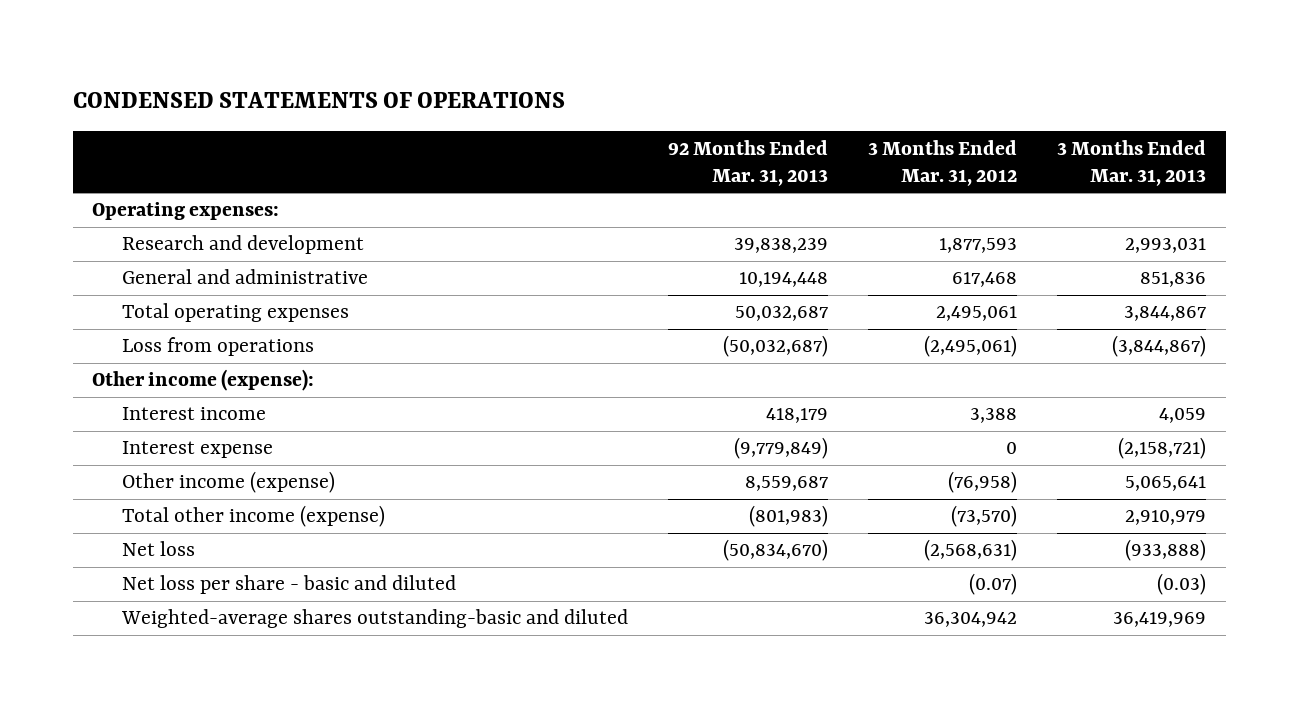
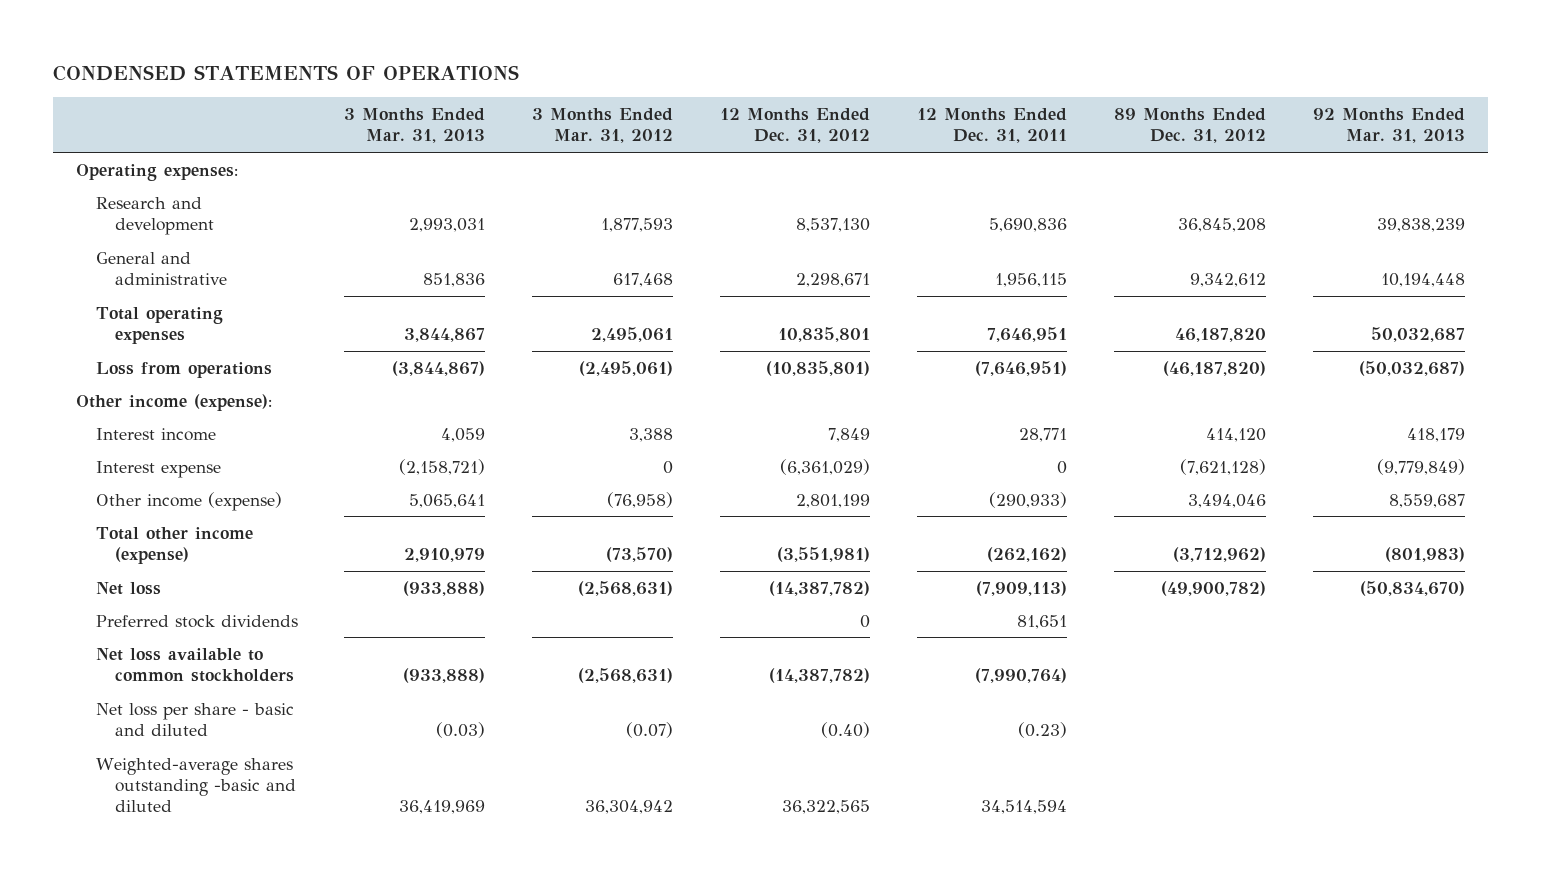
- | 92 Months Ended Mar. 31, 2013 | 3 Months Ended Mar. 31, 2012 | 3 Months Ended Mar. 31, 2013
+ | 3 Months Ended Mar. 31, 2013 | 3 Months Ended Mar. 31, 2012 | 12 Months Ended Dec. 31, 2012 | 12 Months Ended Dec. 31, 2011 | 89 Months Ended Dec. 31, 2012 | 92 Months Ended Mar. 31, 2013
+ Preferred stock dividends | | | 0 | 81,651 | |
+ Net loss available to common stockholders | (933,888) | (2,568,631) | (14,387,782) | (7,990,764) | |
- Weighted-average shares outstanding-basic and diluted | | 36,304,942 | 36,419,969
+ Weighted-average shares outstanding -basic and diluted | 36,419,969 | 36,304,942 | 36,322,565 | 34,514,594 | |

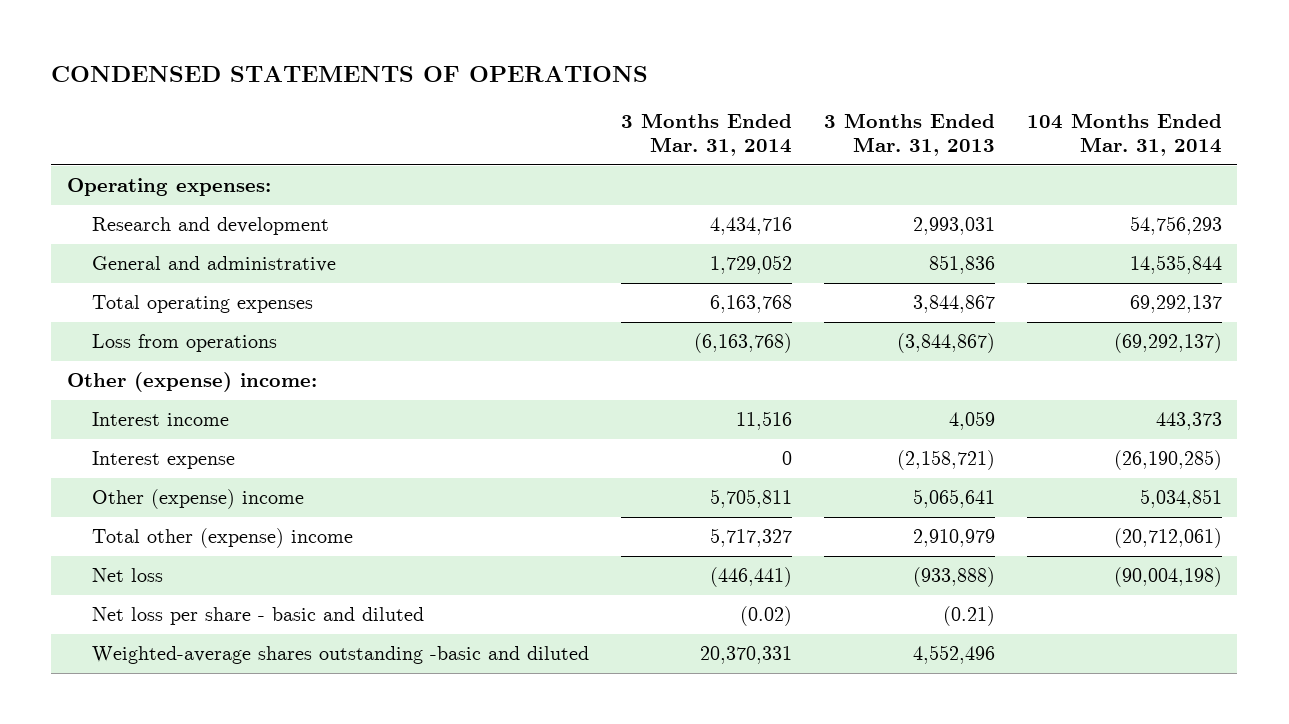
- | 3 Months Ended Mar. 31, 2013 | 3 Months Ended Mar. 31, 2012 | 12 Months Ended Dec. 31, 2012 | 12 Months Ended Dec. 31, 2011 | 89 Months Ended Dec. 31, 2012 | 92 Months Ended Mar. 31, 2013
+ | 3 Months Ended Mar. 31, 2014 | 3 Months Ended Mar. 31, 2013 | 104 Months Ended Mar. 31, 2014
- Other income (expense):
+ Other (expense) income:
- Other income (expense) | 5,065,641 | (76,958) | 2,801,199 | (290,933) | 3,494,046 | 8,559,687
- Total other income (expense) | 2,910,979 | (73,570) | (3,551,981) | (262,162) | (3,712,962) | (801,983)
+ Other (expense) income | 5,705,811 | 5,065,641 | 5,034,851
+ Total other (expense) income | 5,717,327 | 2,910,979 | (20,712,061)
- Preferred stock dividends | | | 0 | 81,651 | |
- Net loss available to common stockholders | (933,888) | (2,568,631) | (14,387,782) | (7,990,764) | |
- Net loss per share - basic and diluted | (0.03) | (0.07) | (0.40) | (0.23) | |
- Weighted-average shares outstanding -basic and diluted | 36,419,969 | 36,304,942 | 36,322,565 | 34,514,594 | |
+ Net loss per share - basic and diluted | (0.02) | (0.21) |
+ Weighted-average shares outstanding -basic and diluted | 20,370,331 | 4,552,496 |

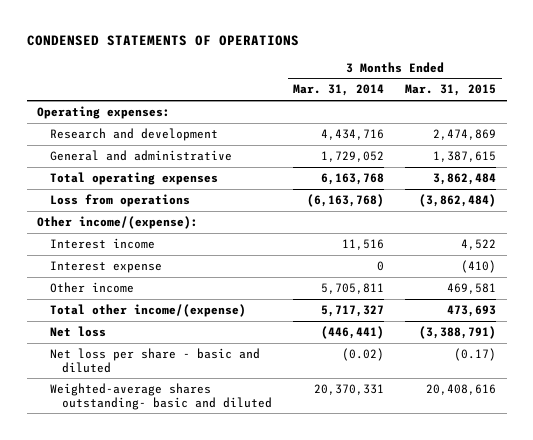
- | 3 Months Ended Mar. 31, 2014 | 3 Months Ended Mar. 31, 2013 | 104 Months Ended Mar. 31, 2014
+ | 3 Months Ended Mar. 31, 2014 | 3 Months Ended Mar. 31, 2015
- Other (expense) income:
+ Other income/(expense):
- Other (expense) income | 5,705,811 | 5,065,641 | 5,034,851
- Total other (expense) income | 5,717,327 | 2,910,979 | (20,712,061)
+ Other income | 5,705,811 | 469,581
+ Total other income/(expense) | 5,717,327 | 473,693
- Weighted-average shares outstanding -basic and diluted | 20,370,331 | 4,552,496 |
+ Weighted-average shares outstanding- basic and diluted | 20,370,331 | 20,408,616

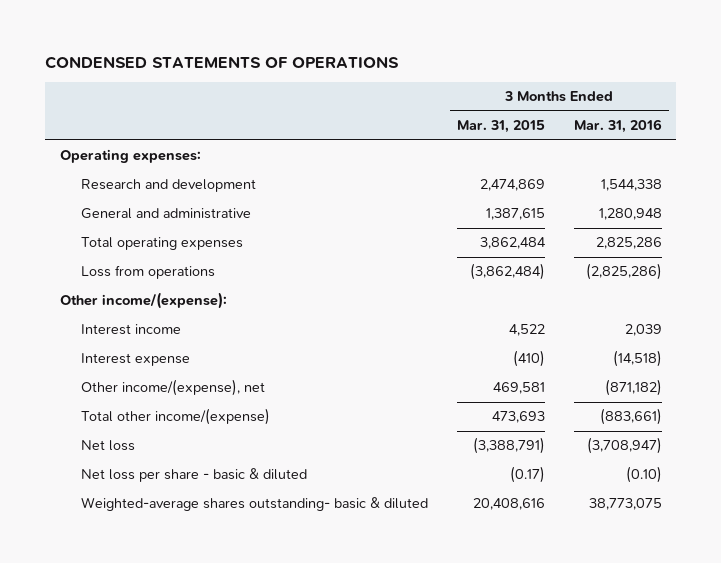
- | 3 Months Ended Mar. 31, 2014 | 3 Months Ended Mar. 31, 2015
+ | 3 Months Ended Mar. 31, 2015 | 3 Months Ended Mar. 31, 2016
- Other income | 5,705,811 | 469,581
+ Other income/(expense), net | 469,581 | (871,182)
- Net loss per share - basic and diluted | (0.02) | (0.17)
- Weighted-average shares outstanding- basic and diluted | 20,370,331 | 20,408,616
+ Net loss per share - basic & diluted | (0.17) | (0.10)
+ Weighted-average shares outstanding- basic & diluted | 20,408,616 | 38,773,075

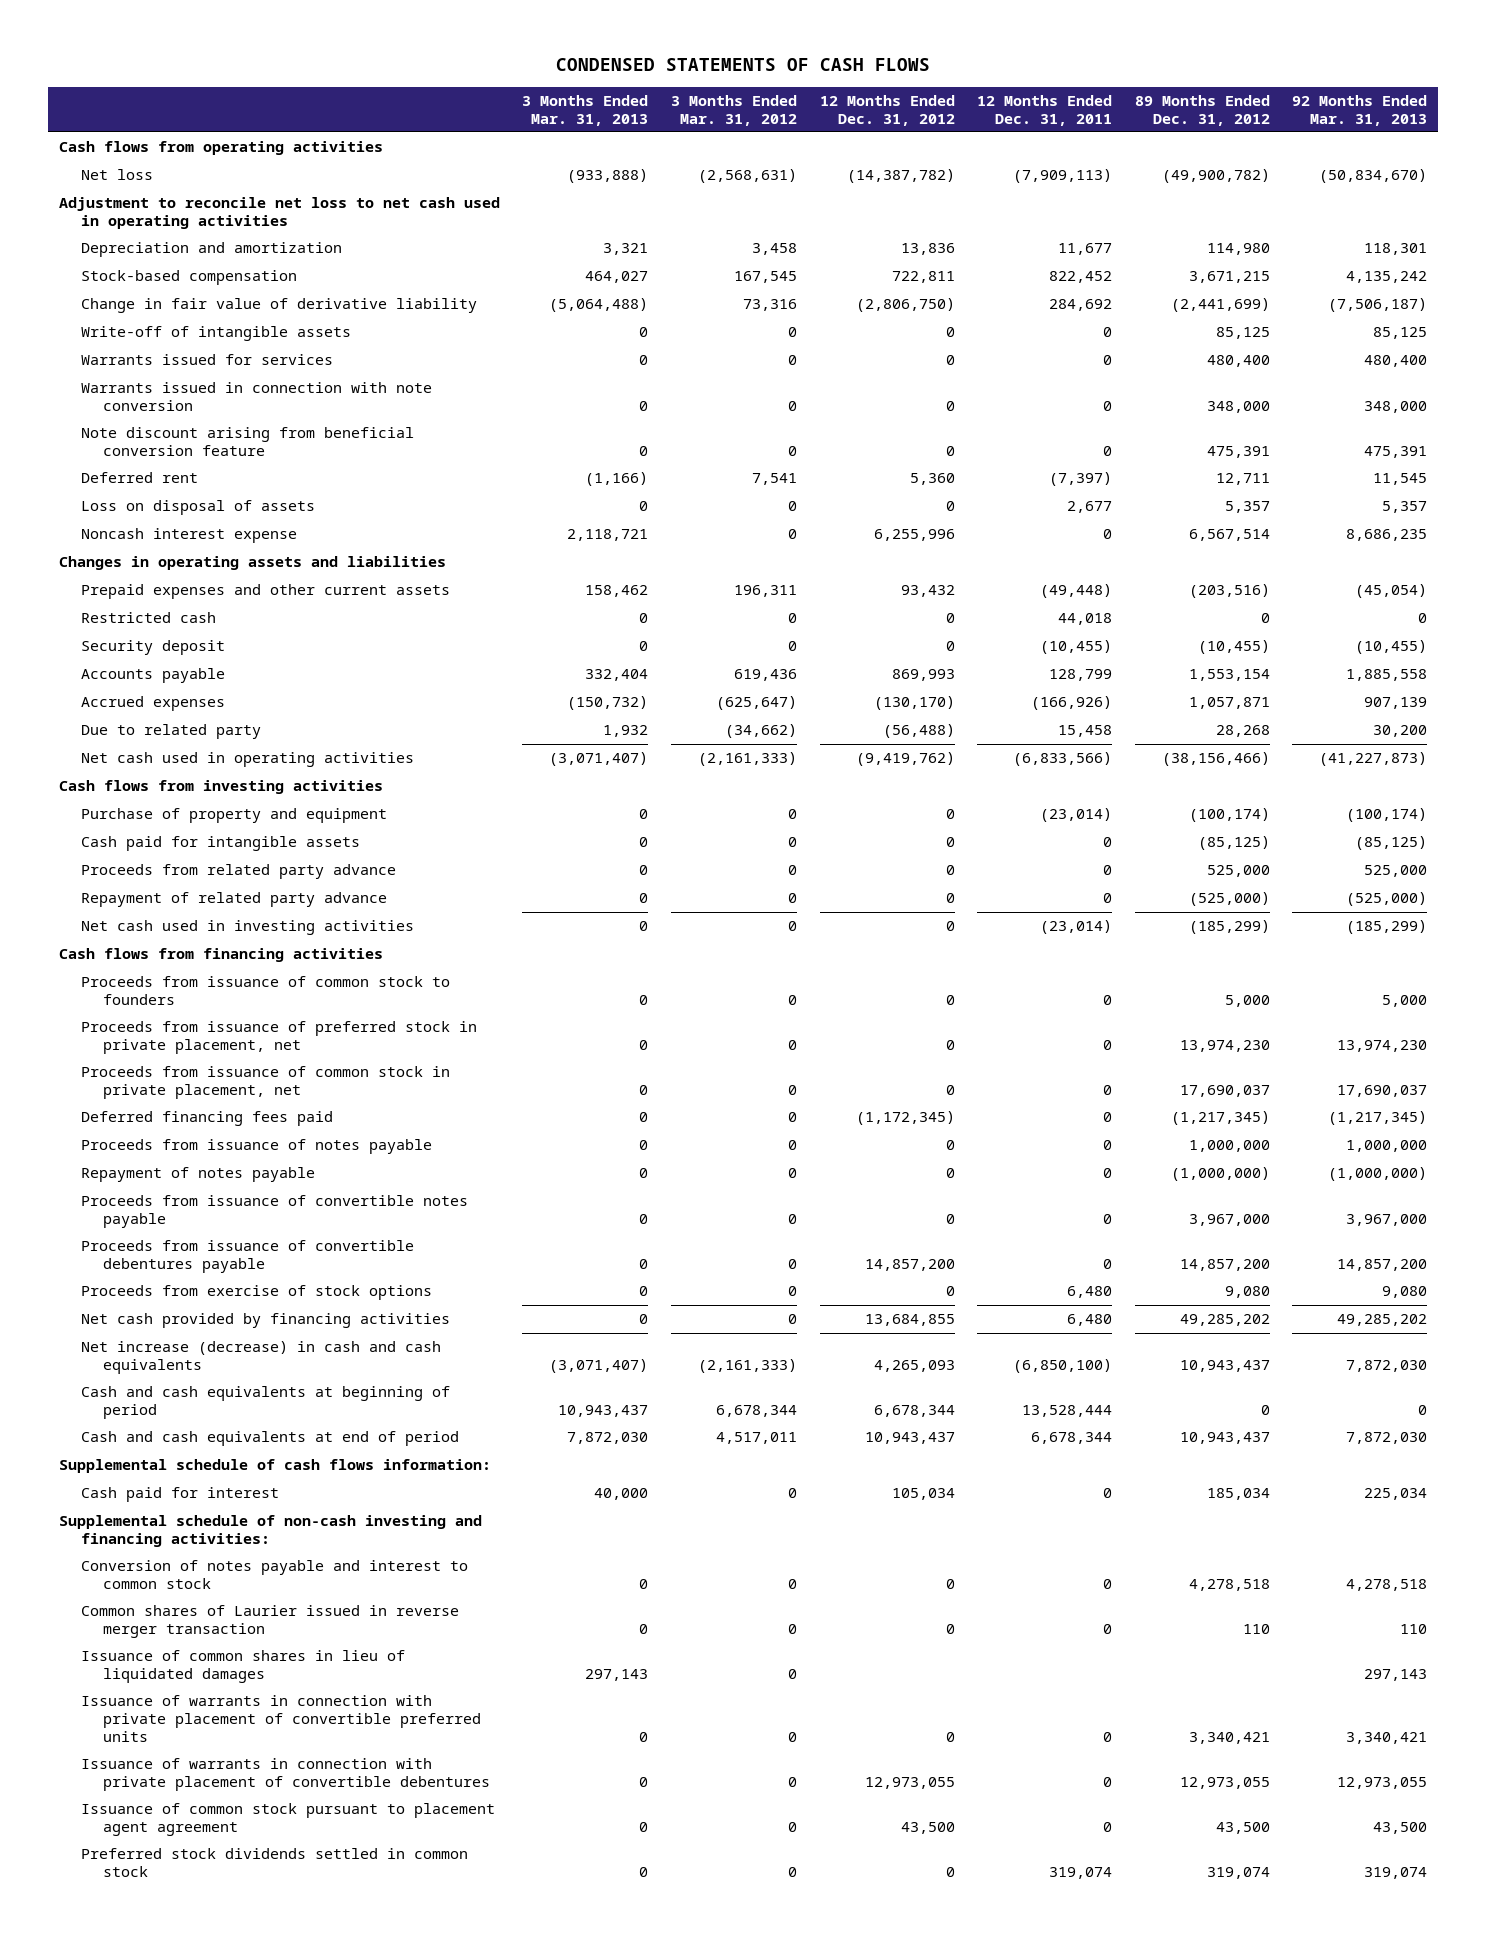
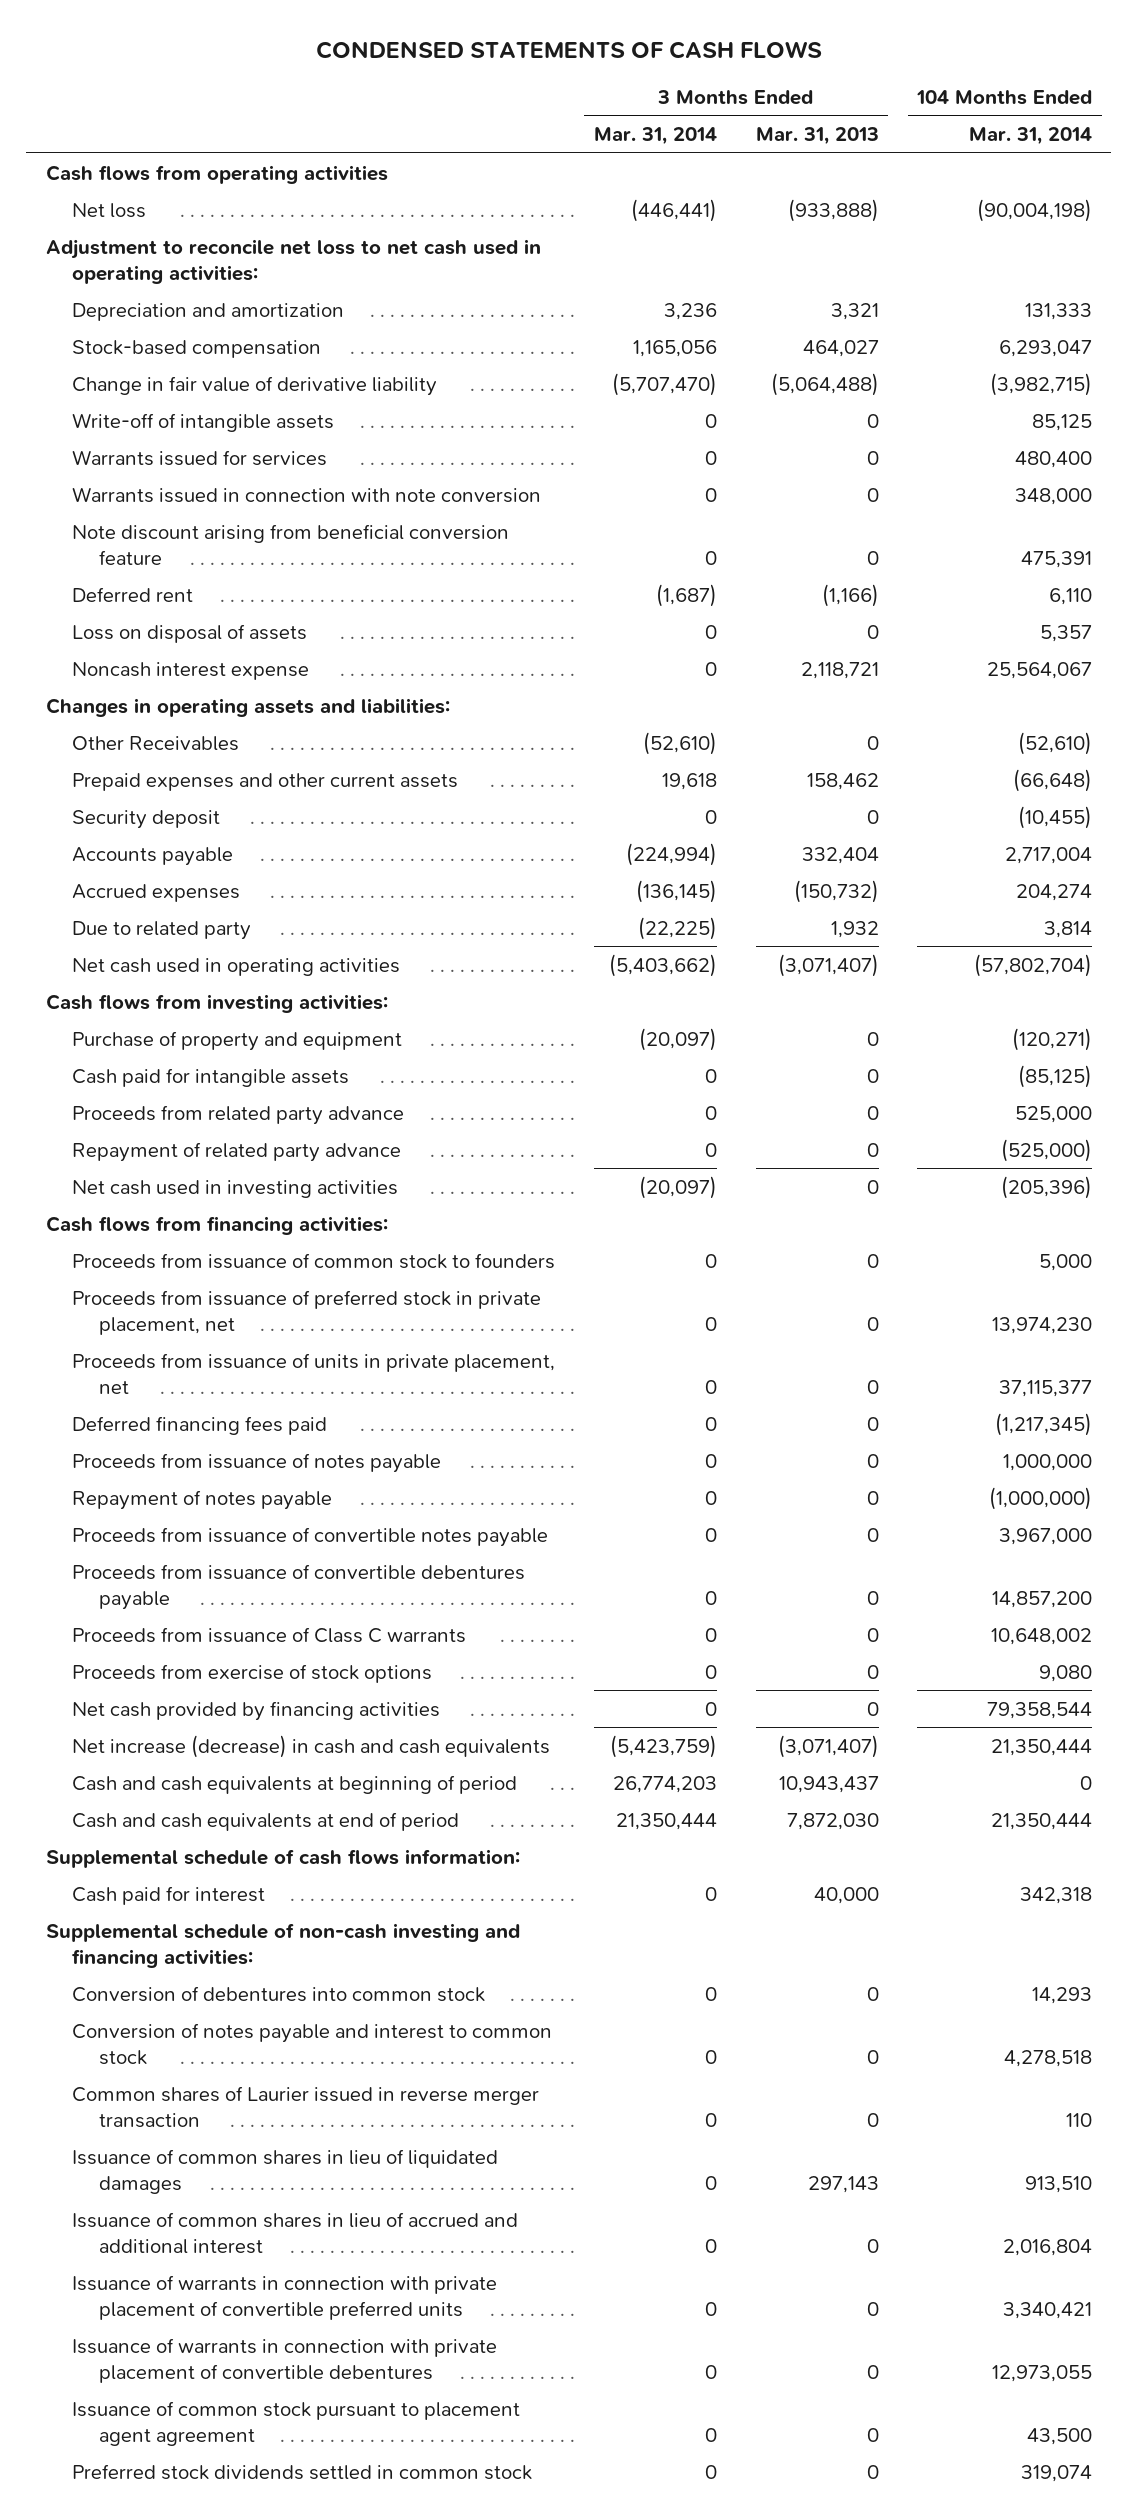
- | 3 Months Ended Mar. 31, 2013 | 3 Months Ended Mar. 31, 2012 | 12 Months Ended Dec. 31, 2012 | 12 Months Ended Dec. 31, 2011 | 89 Months Ended Dec. 31, 2012 | 92 Months Ended Mar. 31, 2013
+ | 3 Months Ended Mar. 31, 2014 | 3 Months Ended Mar. 31, 2013 | 104 Months Ended Mar. 31, 2014
- Adjustment to reconcile net loss to net cash used in operating activities
+ Adjustment to reconcile net loss to net cash used in operating activities:
- Changes in operating assets and liabilities
+ Changes in operating assets and liabilities:
+ Other Receivables | (52,610) | 0 | (52,610)
- Restricted cash | 0 | 0 | 0 | 44,018 | 0 | 0
- Cash flows from investing activities
+ Cash flows from investing activities:
- Cash flows from financing activities
+ Cash flows from financing activities:
- Proceeds from issuance of common stock in private placement, net | 0 | 0 | 0 | 0 | 17,690,037 | 17,690,037
+ Proceeds from issuance of units in private placement, net | 0 | 0 | 37,115,377
+ Proceeds from issuance of Class C warrants | 0 | 0 | 10,648,002
+ Conversion of debentures into common stock | 0 | 0 | 14,293
+ Issuance of common shares in lieu of accrued and additional interest | 0 | 0 | 2,016,804

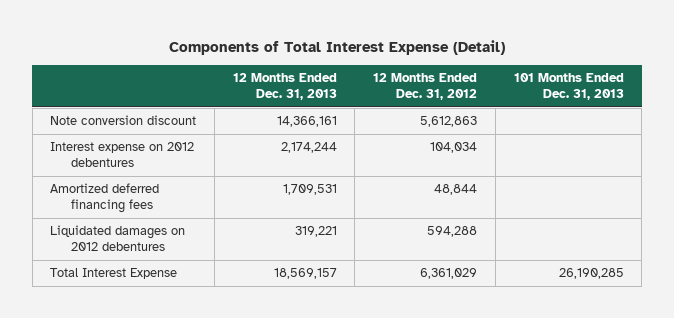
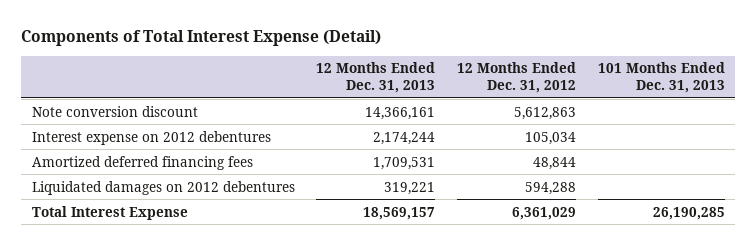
- Interest expense on 2012 debentures | 2,174,244 | 104,034 |
+ Interest expense on 2012 debentures | 2,174,244 | 105,034 |

